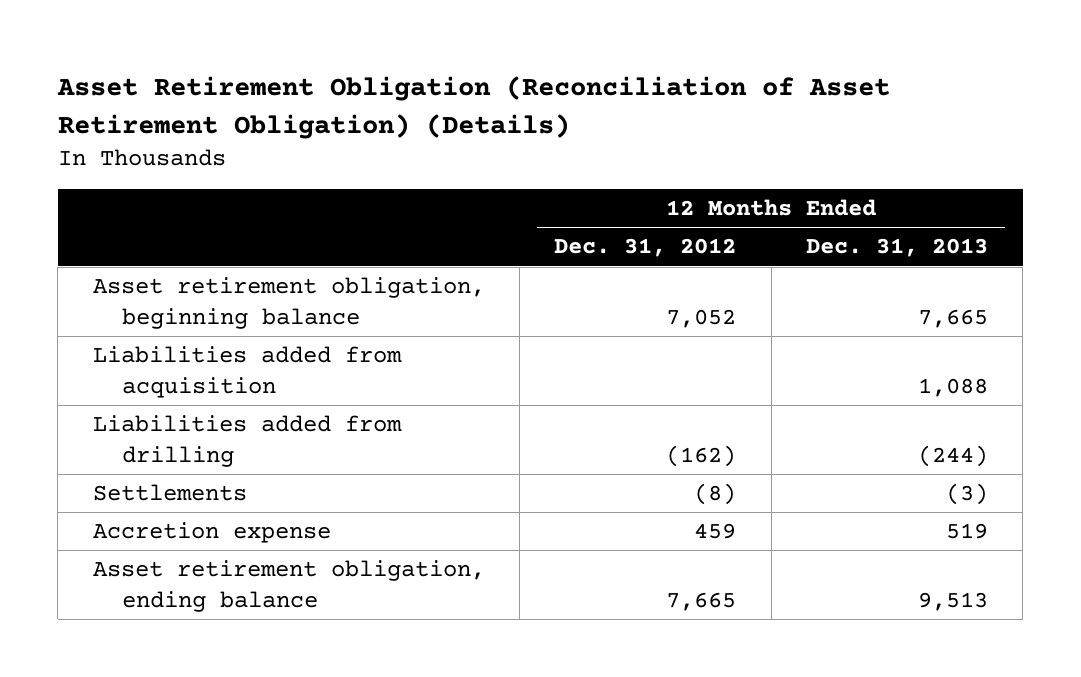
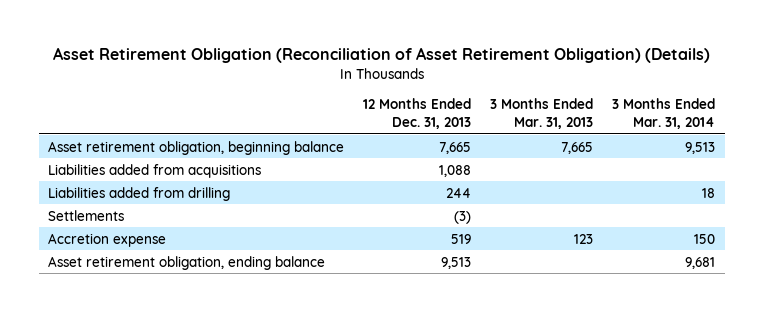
- | 12 Months Ended Dec. 31, 2012 | 12 Months Ended Dec. 31, 2013
+ | 12 Months Ended Dec. 31, 2013 | 3 Months Ended Mar. 31, 2013 | 3 Months Ended Mar. 31, 2014
- Liabilities added from acquisition | | 1,088
- Liabilities added from drilling | (162) | (244)
+ Liabilities added from acquisitions | 1,088 | |
+ Liabilities added from drilling | 244 | | 18

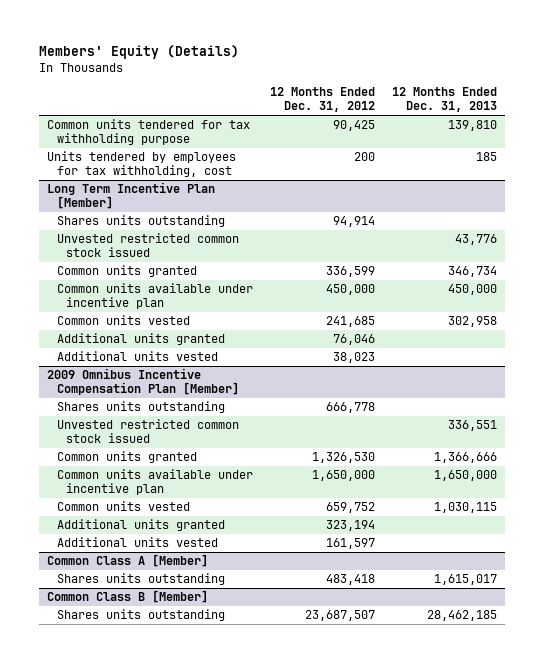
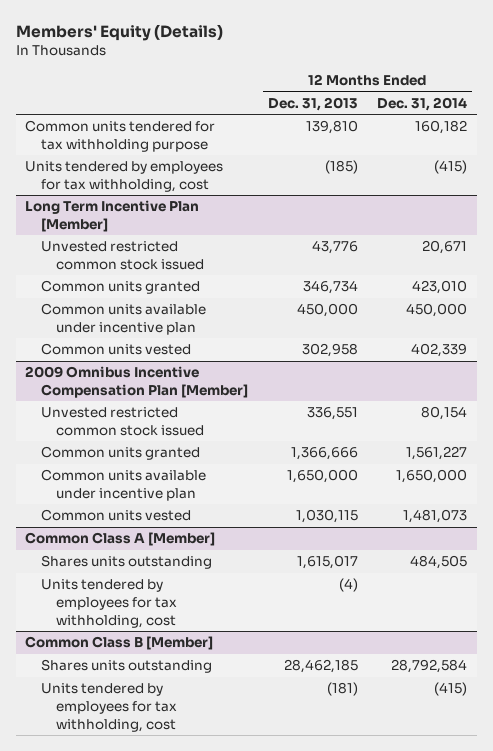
- | 12 Months Ended Dec. 31, 2012 | 12 Months Ended Dec. 31, 2013
+ | 12 Months Ended Dec. 31, 2013 | 12 Months Ended Dec. 31, 2014
- Units tendered by employees for tax withholding, cost | 200 | 185
+ Units tendered by employees for tax withholding, cost | (185) | (415)
@ Long Term Incentive Plan [Member]
- Shares units outstanding | 94,914 |
- Additional units granted | 76,046 |
- Additional units vested | 38,023 |
@ 2009 Omnibus Incentive Compensation Plan [Member]
- Shares units outstanding | 666,778 |
- Additional units granted | 323,194 |
- Additional units vested | 161,597 |
@ Common Class A [Member]
+ Units tendered by employees for tax withholding, cost | (4) |
@ Common Class B [Member]
+ Units tendered by employees for tax withholding, cost | (181) | (415)

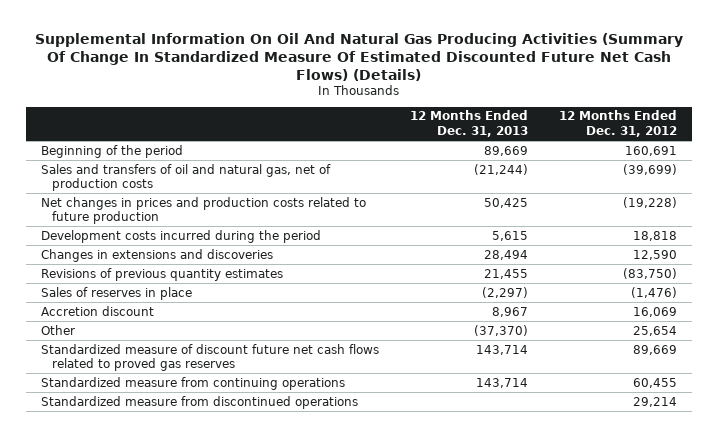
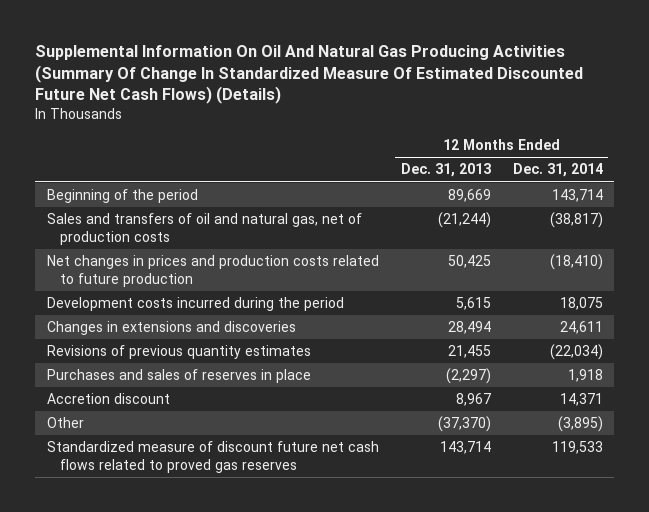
- | 12 Months Ended Dec. 31, 2013 | 12 Months Ended Dec. 31, 2012
+ | 12 Months Ended Dec. 31, 2013 | 12 Months Ended Dec. 31, 2014
- Sales of reserves in place | (2,297) | (1,476)
+ Purchases and sales of reserves in place | (2,297) | 1,918
- Standardized measure from continuing operations | 143,714 | 60,455
- Standardized measure from discontinued operations | | 29,214

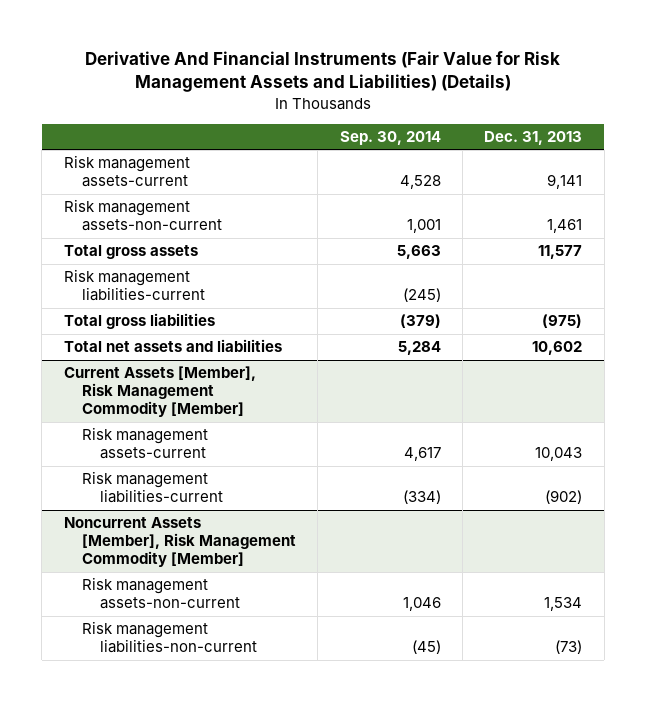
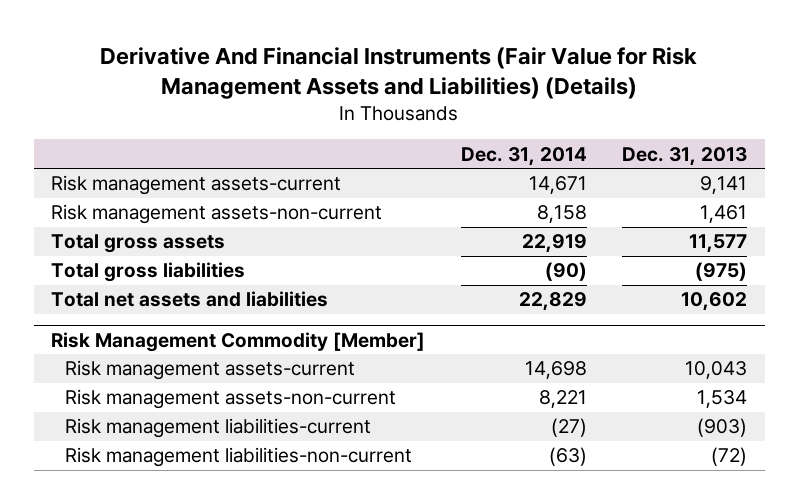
- | Sep. 30, 2014 | Dec. 31, 2013
+ | Dec. 31, 2014 | Dec. 31, 2013
- Risk management liabilities-current | (245) |
- Current Assets [Member], Risk Management Commodity [Member]
+ Risk Management Commodity [Member]
- Risk management liabilities-current | (334) | (902)
- Noncurrent Assets [Member], Risk Management Commodity [Member]
- Risk management liabilities-non-current | (45) | (73)
+ Risk management liabilities-current | (27) | (903)
+ Risk management liabilities-non-current | (63) | (72)

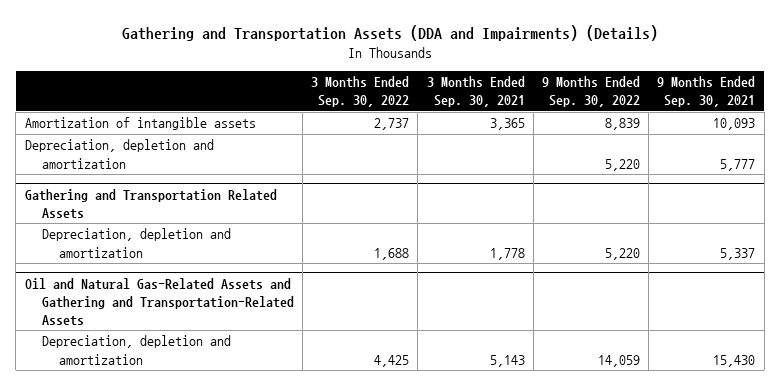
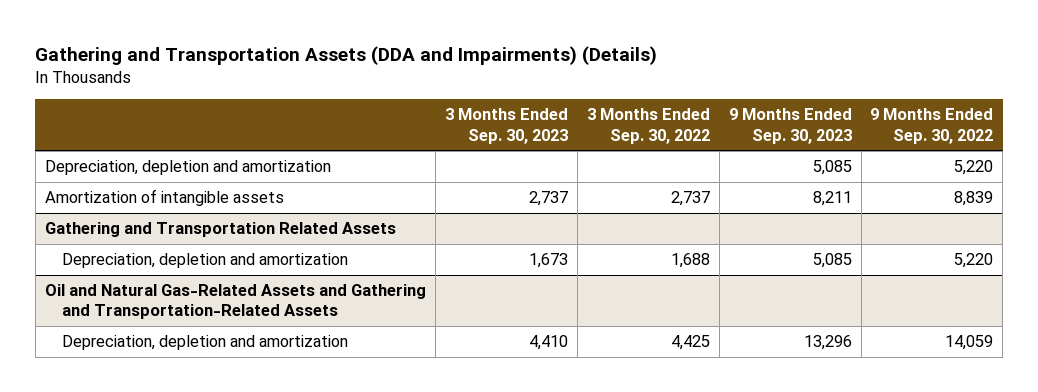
- | 3 Months Ended Sep. 30, 2022 | 3 Months Ended Sep. 30, 2021 | 9 Months Ended Sep. 30, 2022 | 9 Months Ended Sep. 30, 2021
+ | 3 Months Ended Sep. 30, 2023 | 3 Months Ended Sep. 30, 2022 | 9 Months Ended Sep. 30, 2023 | 9 Months Ended Sep. 30, 2022
moved down: Amortization of intangible assets | 2,737 | 2,737 | 8,211 | 8,839

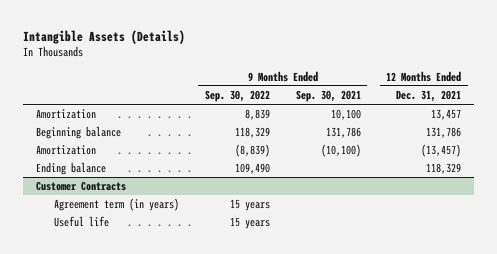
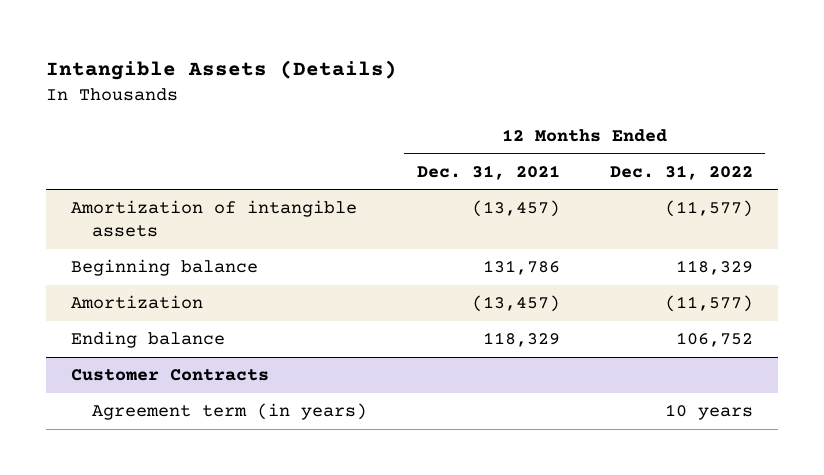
- | 9 Months Ended Sep. 30, 2022 | 9 Months Ended Sep. 30, 2021 | 12 Months Ended Dec. 31, 2021
+ | 12 Months Ended Dec. 31, 2021 | 12 Months Ended Dec. 31, 2022
- Amortization | 8,839 | 10,100 | 13,457
+ Amortization of intangible assets | (13,457) | (11,577)
@ Customer Contracts
- Useful life | 15 years | |

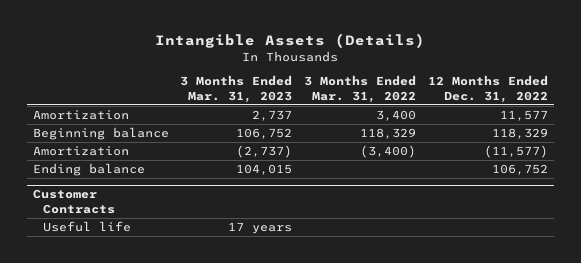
- | 12 Months Ended Dec. 31, 2021 | 12 Months Ended Dec. 31, 2022
+ | 3 Months Ended Mar. 31, 2023 | 3 Months Ended Mar. 31, 2022 | 12 Months Ended Dec. 31, 2022
- Amortization of intangible assets | (13,457) | (11,577)
+ Amortization | 2,737 | 3,400 | 11,577
@ Customer Contracts
- Agreement term (in years) | | 10 years
+ Useful life | 17 years | |

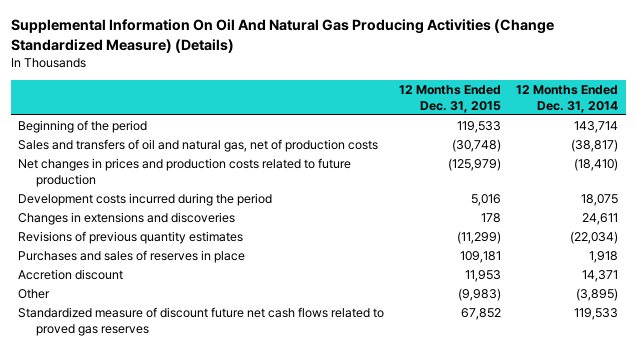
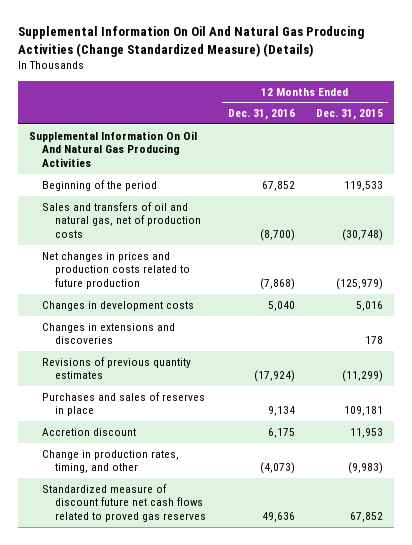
- | 12 Months Ended Dec. 31, 2015 | 12 Months Ended Dec. 31, 2014
+ | 12 Months Ended Dec. 31, 2016 | 12 Months Ended Dec. 31, 2015
+ Supplemental Information On Oil And Natural Gas Producing Activities
- Development costs incurred during the period | 5,016 | 18,075
+ Changes in development costs | 5,040 | 5,016
- Other | (9,983) | (3,895)
+ Change in production rates, timing, and other | (4,073) | (9,983)

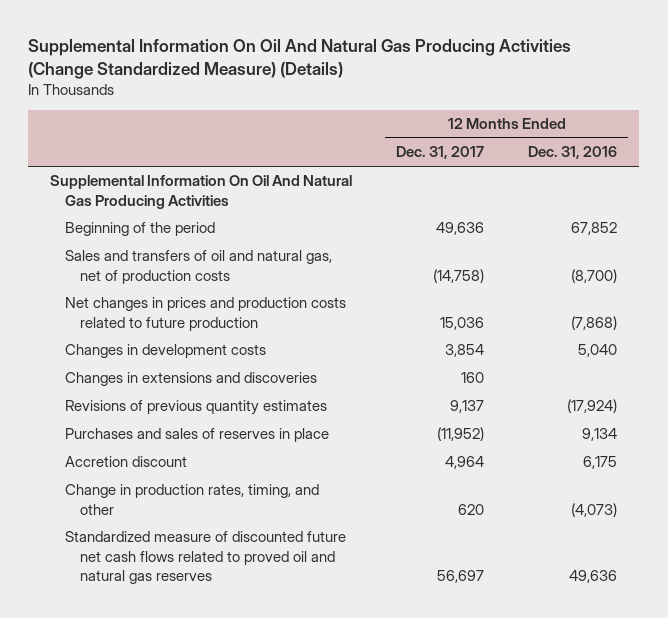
- | 12 Months Ended Dec. 31, 2016 | 12 Months Ended Dec. 31, 2015
+ | 12 Months Ended Dec. 31, 2017 | 12 Months Ended Dec. 31, 2016
- Standardized measure of discount future net cash flows related to proved gas reserves | 49,636 | 67,852
+ Standardized measure of discounted future net cash flows related to proved oil and natural gas reserves | 56,697 | 49,636

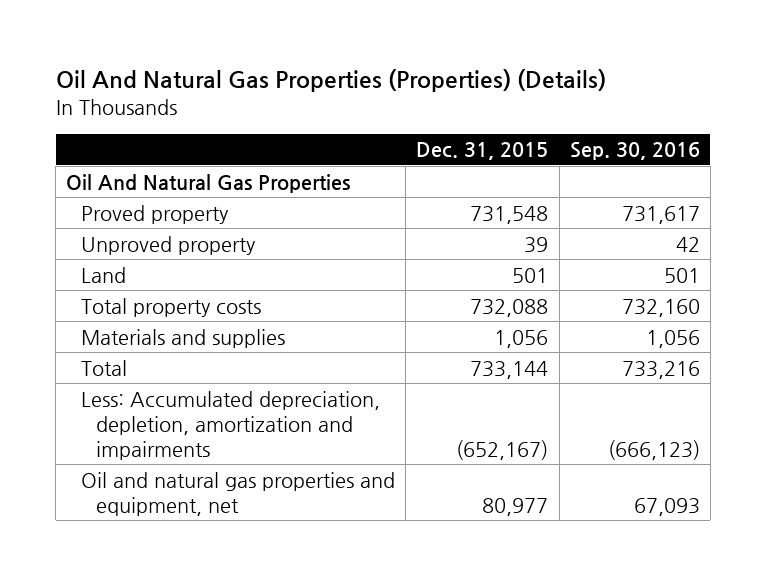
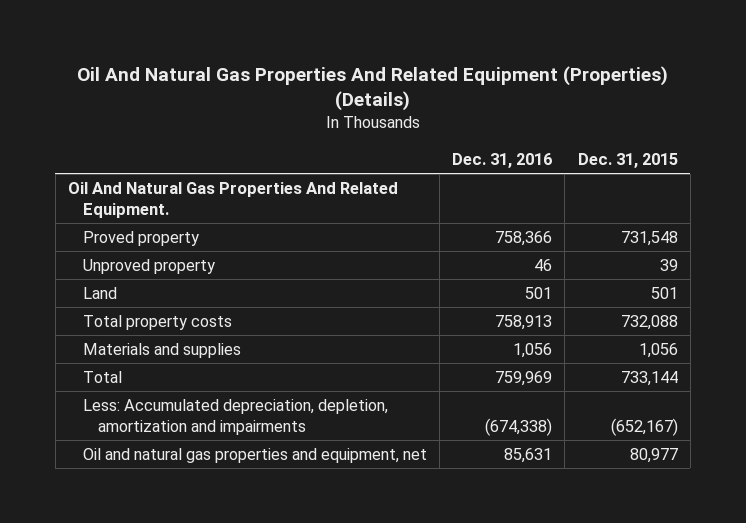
- Oil And Natural Gas Properties (Properties) (Details)
+ Oil And Natural Gas Properties And Related Equipment (Properties) (Details)
- | Dec. 31, 2015 | Sep. 30, 2016
+ | Dec. 31, 2016 | Dec. 31, 2015
- Oil And Natural Gas Properties
+ Oil And Natural Gas Properties And Related Equipment.

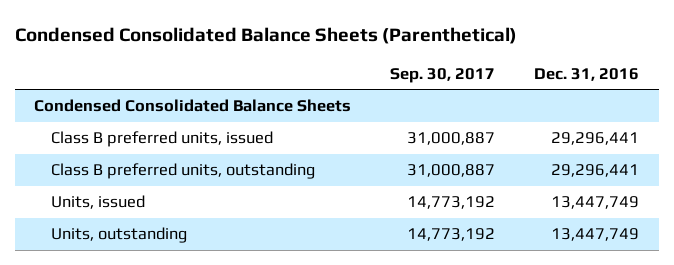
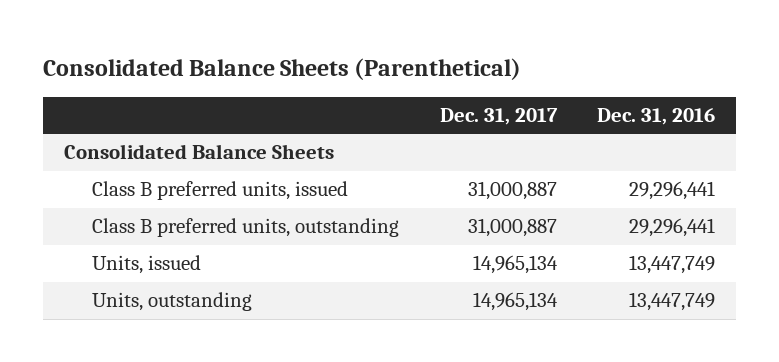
- Condensed Consolidated Balance Sheets (Parenthetical)
+ Consolidated Balance Sheets (Parenthetical)
- | Sep. 30, 2017 | Dec. 31, 2016
+ | Dec. 31, 2017 | Dec. 31, 2016
- Condensed Consolidated Balance Sheets
+ Consolidated Balance Sheets

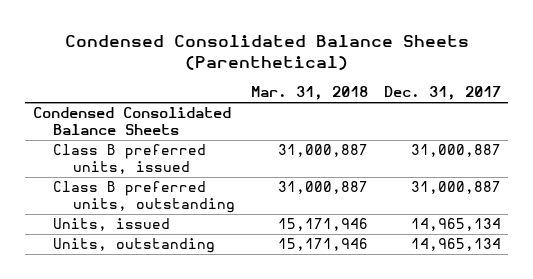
- Consolidated Balance Sheets (Parenthetical)
+ Condensed Consolidated Balance Sheets (Parenthetical)
- | Dec. 31, 2017 | Dec. 31, 2016
+ | Mar. 31, 2018 | Dec. 31, 2017
- Consolidated Balance Sheets
+ Condensed Consolidated Balance Sheets

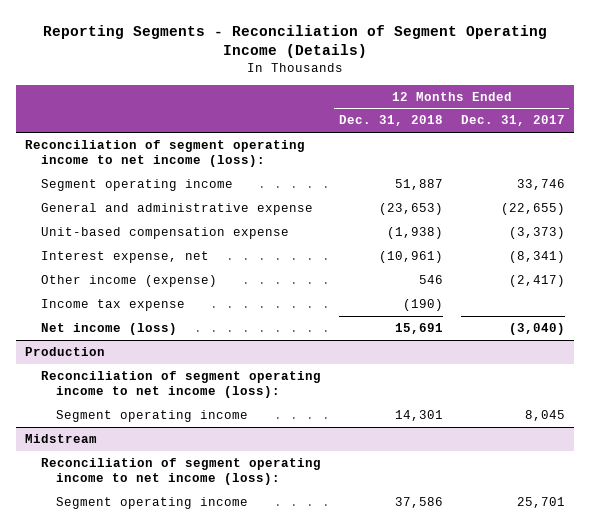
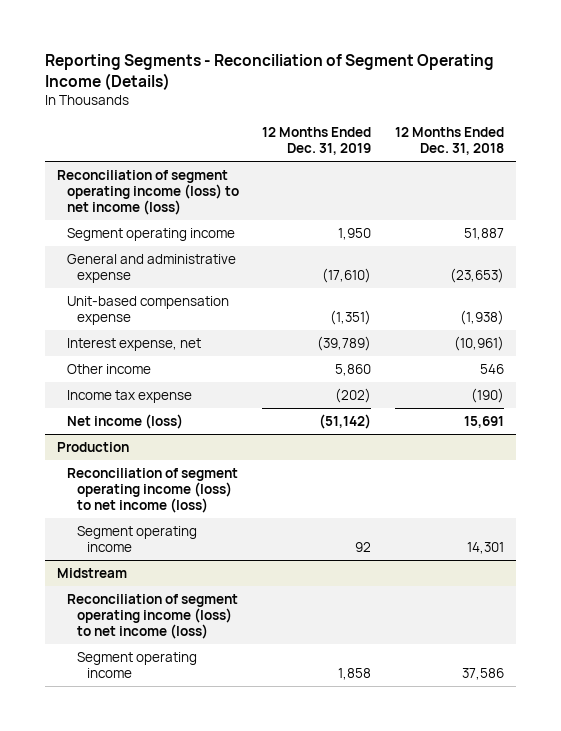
- | 12 Months Ended Dec. 31, 2018 | 12 Months Ended Dec. 31, 2017
+ | 12 Months Ended Dec. 31, 2019 | 12 Months Ended Dec. 31, 2018
- Reconciliation of segment operating income to net income (loss):
+ Reconciliation of segment operating income (loss) to net income (loss)
- Other income (expense) | 546 | (2,417)
+ Other income | 5,860 | 546
@ Production
- Reconciliation of segment operating income to net income (loss):
+ Reconciliation of segment operating income (loss) to net income (loss)
@ Midstream
- Reconciliation of segment operating income to net income (loss):
+ Reconciliation of segment operating income (loss) to net income (loss)

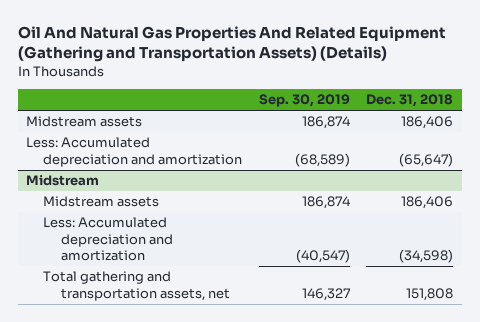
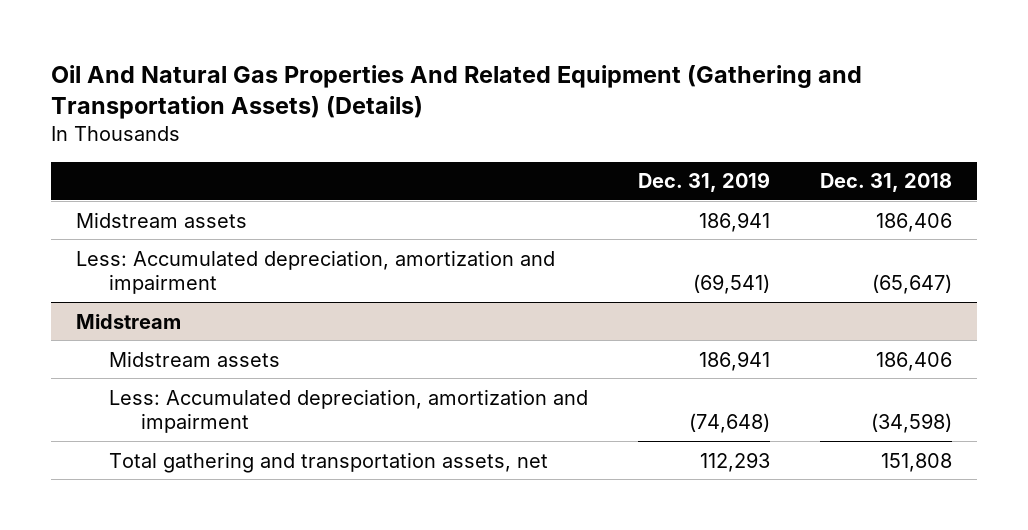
- | Sep. 30, 2019 | Dec. 31, 2018
+ | Dec. 31, 2019 | Dec. 31, 2018
- Less: Accumulated depreciation and amortization | (68,589) | (65,647)
+ Less: Accumulated depreciation, amortization and impairment | (69,541) | (65,647)
@ Midstream
- Less: Accumulated depreciation and amortization | (40,547) | (34,598)
+ Less: Accumulated depreciation, amortization and impairment | (74,648) | (34,598)

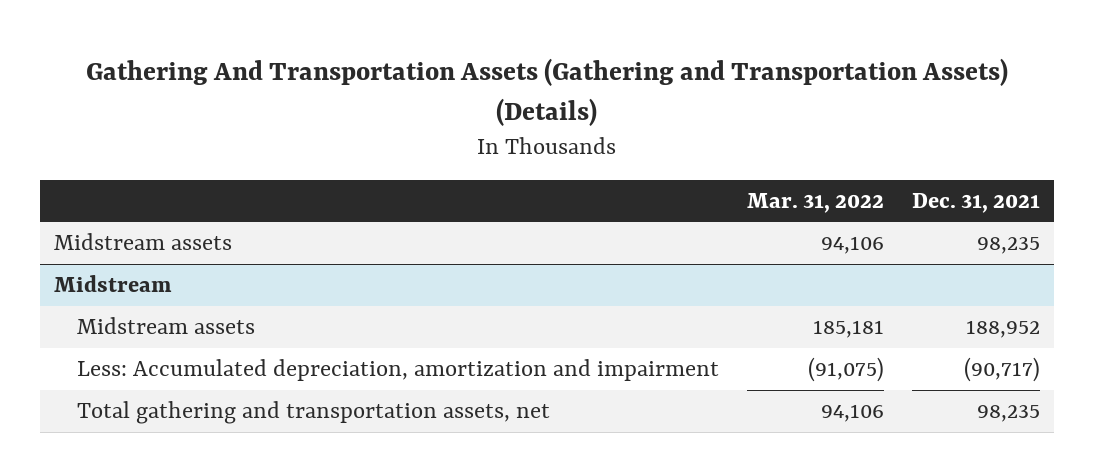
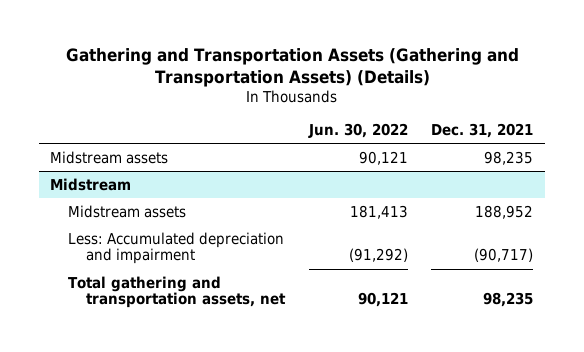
- Gathering And Transportation Assets (Gathering and Transportation Assets) (Details)
+ Gathering and Transportation Assets (Gathering and Transportation Assets) (Details)
- | Mar. 31, 2022 | Dec. 31, 2021
+ | Jun. 30, 2022 | Dec. 31, 2021
@ Midstream
- Less: Accumulated depreciation, amortization and impairment | (91,075) | (90,717)
+ Less: Accumulated depreciation and impairment | (91,292) | (90,717)

